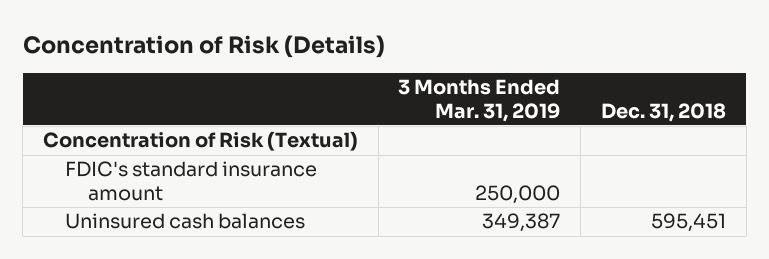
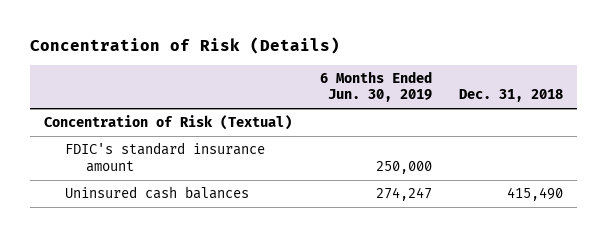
- | 3 Months Ended Mar. 31, 2019 | Dec. 31, 2018
+ | 6 Months Ended Jun. 30, 2019 | Dec. 31, 2018
- Uninsured cash balances | 349,387 | 595,451
+ Uninsured cash balances | 274,247 | 415,490

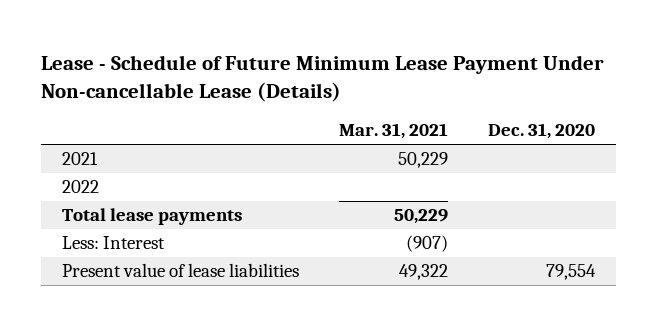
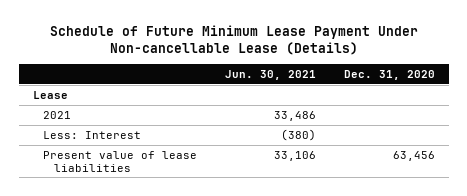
- Lease - Schedule of Future Minimum Lease Payment Under Non-cancellable Lease (Details)
+ Schedule of Future Minimum Lease Payment Under Non-cancellable Lease (Details)
- | Mar. 31, 2021 | Dec. 31, 2020
+ | Jun. 30, 2021 | Dec. 31, 2020
+ Lease
- 2022
- Total lease payments | 50,229 |
- Present value of lease liabilities | 49,322 | 79,554
+ Present value of lease liabilities | 33,106 | 63,456

